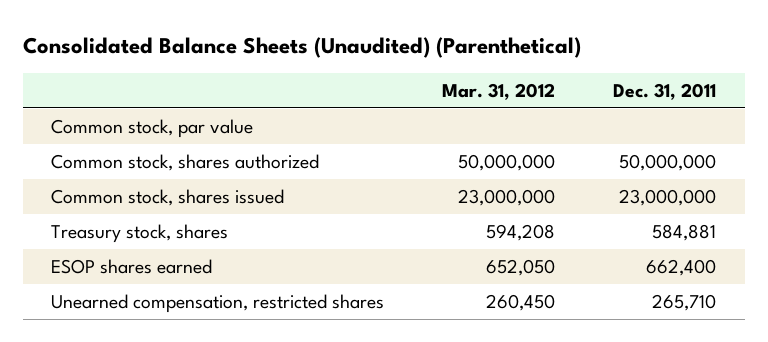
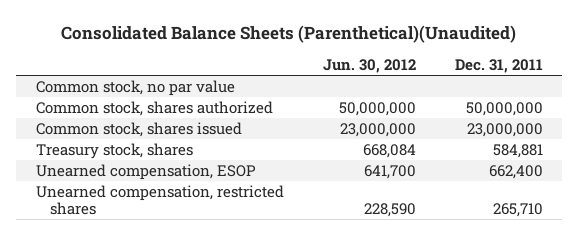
- Consolidated Balance Sheets (Unaudited) (Parenthetical)
+ Consolidated Balance Sheets (Parenthetical)(Unaudited)
- | Mar. 31, 2012 | Dec. 31, 2011
+ | Jun. 30, 2012 | Dec. 31, 2011
- Common stock, par value
+ Common stock, no par value
- ESOP shares earned | 652,050 | 662,400
+ Unearned compensation, ESOP | 641,700 | 662,400

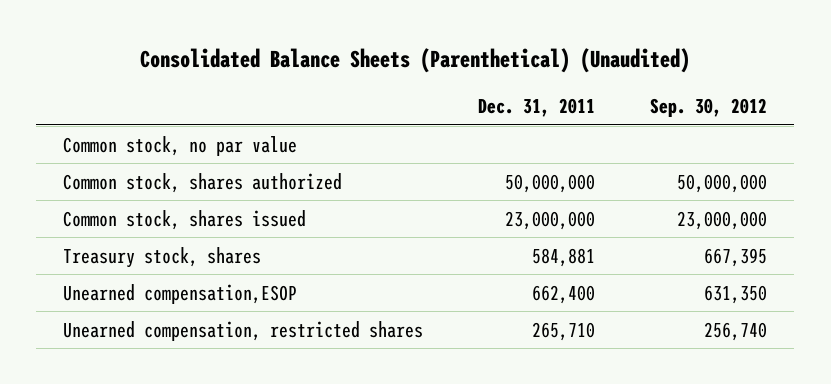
- Consolidated Balance Sheets (Parenthetical)(Unaudited)
+ Consolidated Balance Sheets (Parenthetical) (Unaudited)
- | Jun. 30, 2012 | Dec. 31, 2011
+ | Dec. 31, 2011 | Sep. 30, 2012
- Unearned compensation, ESOP | 641,700 | 662,400
+ Unearned compensation,ESOP | 662,400 | 631,350

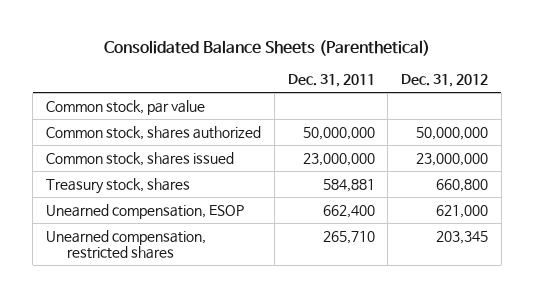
- Consolidated Balance Sheets (Parenthetical) (Unaudited)
+ Consolidated Balance Sheets (Parenthetical)
- | Dec. 31, 2011 | Sep. 30, 2012
+ | Dec. 31, 2011 | Dec. 31, 2012
- Common stock, no par value
+ Common stock, par value
- Unearned compensation,ESOP | 662,400 | 631,350
+ Unearned compensation, ESOP | 662,400 | 621,000

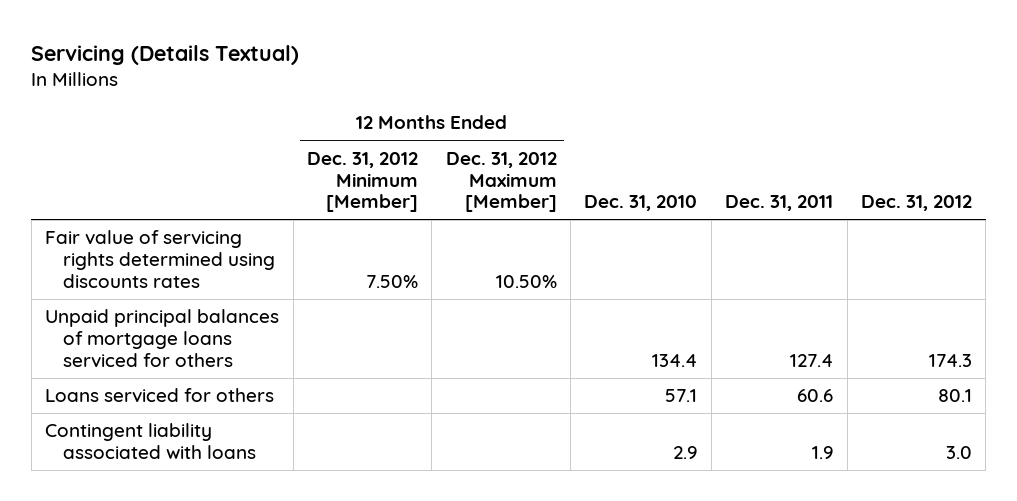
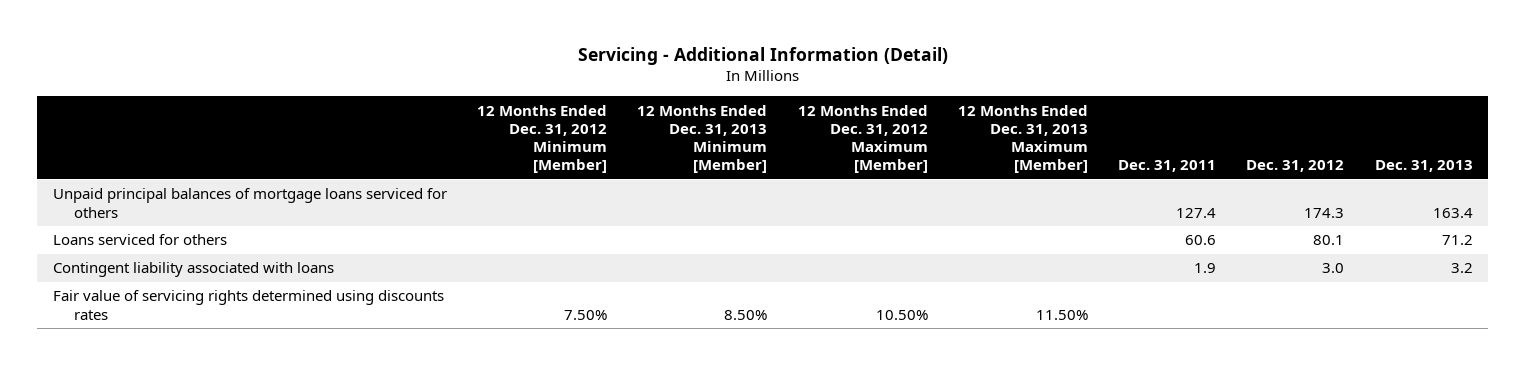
- Servicing (Details Textual)
+ Servicing - Additional Information (Detail)
- | 12 Months Ended Dec. 31, 2012 Minimum [Member] | 12 Months Ended Dec. 31, 2012 Maximum [Member] | Dec. 31, 2010 | Dec. 31, 2011 | Dec. 31, 2012
+ | 12 Months Ended Dec. 31, 2012 Minimum [Member] | 12 Months Ended Dec. 31, 2013 Minimum [Member] | 12 Months Ended Dec. 31, 2012 Maximum [Member] | 12 Months Ended Dec. 31, 2013 Maximum [Member] | Dec. 31, 2011 | Dec. 31, 2012 | Dec. 31, 2013
moved down: Fair value of servicing rights determined using discounts rates | 7.50% | 8.50% | 10.50% | 11.50% | | |

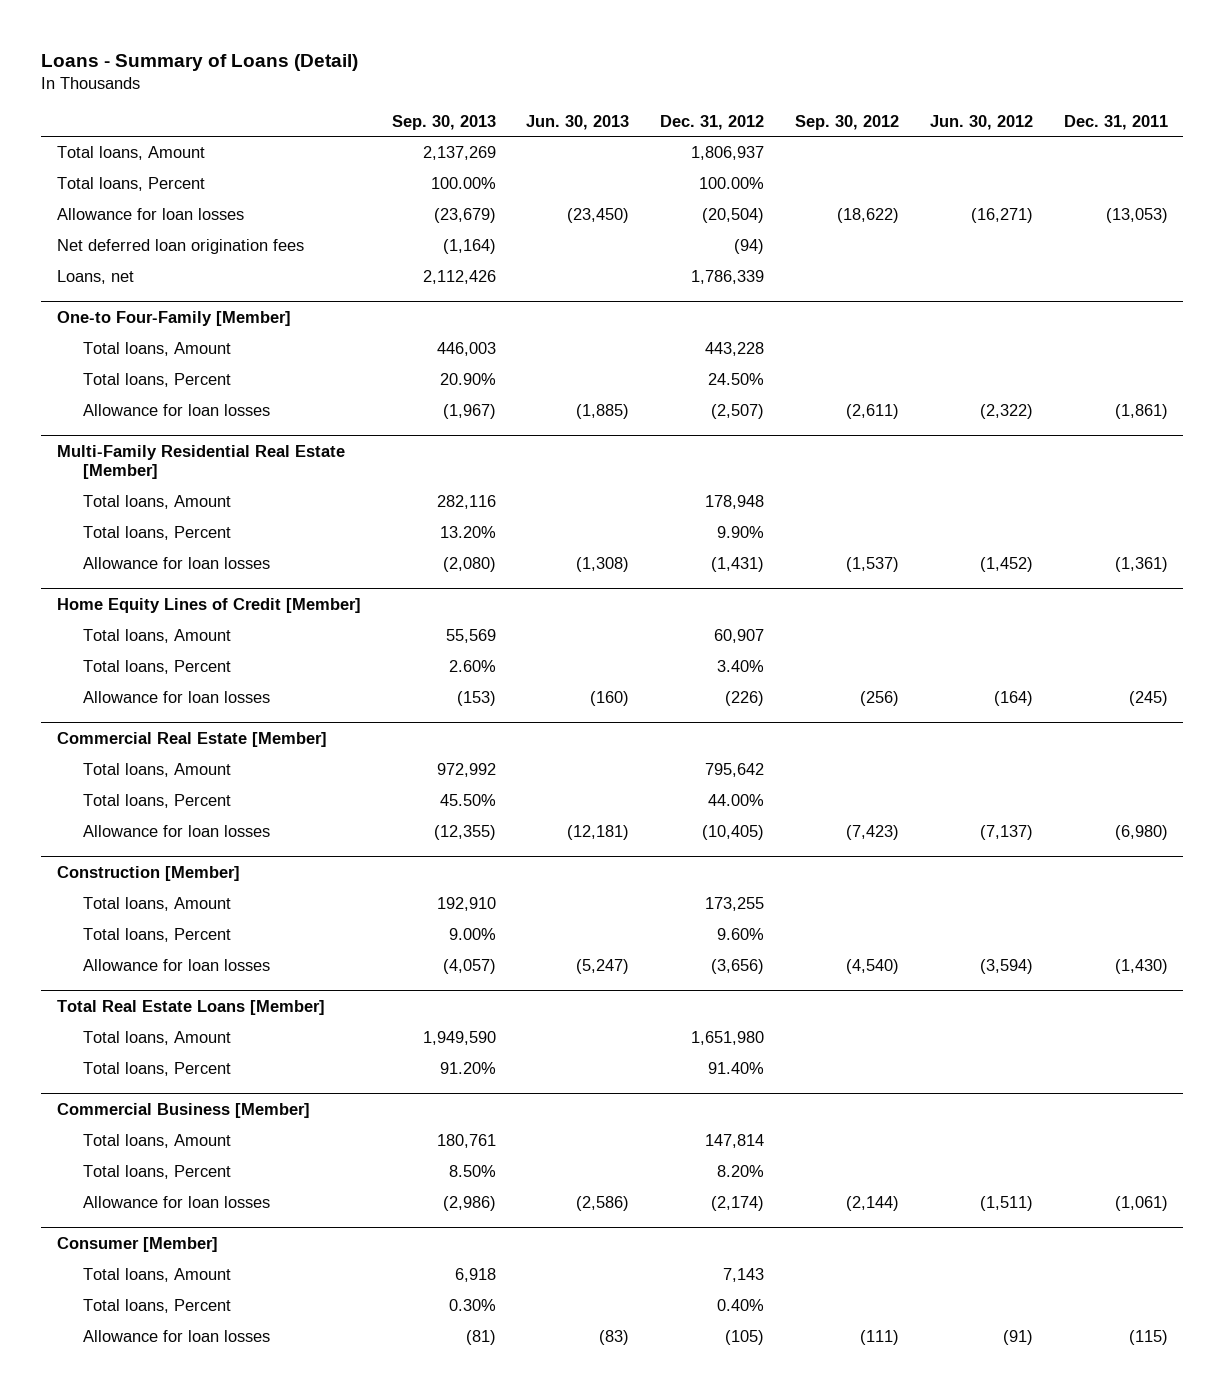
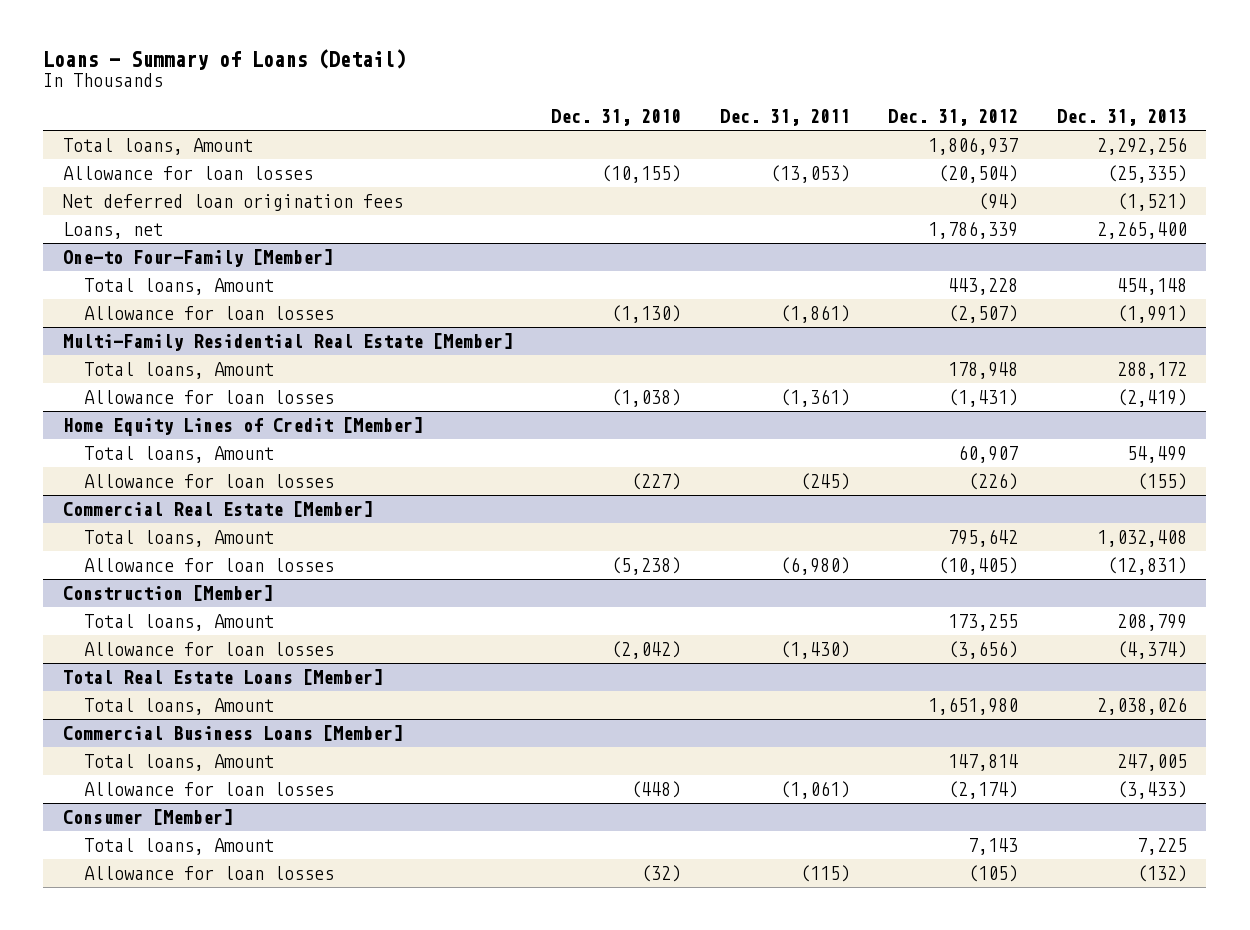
- | Sep. 30, 2013 | Jun. 30, 2013 | Dec. 31, 2012 | Sep. 30, 2012 | Jun. 30, 2012 | Dec. 31, 2011
+ | Dec. 31, 2010 | Dec. 31, 2011 | Dec. 31, 2012 | Dec. 31, 2013
- Total loans, Percent | 100.00% | | 100.00% | | |
@ One-to Four-Family [Member]
- Total loans, Percent | 20.90% | | 24.50% | | |
@ Multi-Family Residential Real Estate [Member]
- Total loans, Percent | 13.20% | | 9.90% | | |
@ Home Equity Lines of Credit [Member]
- Total loans, Percent | 2.60% | | 3.40% | | |
@ Commercial Real Estate [Member]
- Total loans, Percent | 45.50% | | 44.00% | | |
@ Construction [Member]
- Total loans, Percent | 9.00% | | 9.60% | | |
@ Total Real Estate Loans [Member]
- Total loans, Percent | 91.20% | | 91.40% | | |
- Commercial Business [Member]
+ Commercial Business Loans [Member]
- Total loans, Percent | 8.50% | | 8.20% | | |
@ Consumer [Member]
- Total loans, Percent | 0.30% | | 0.40% | | |

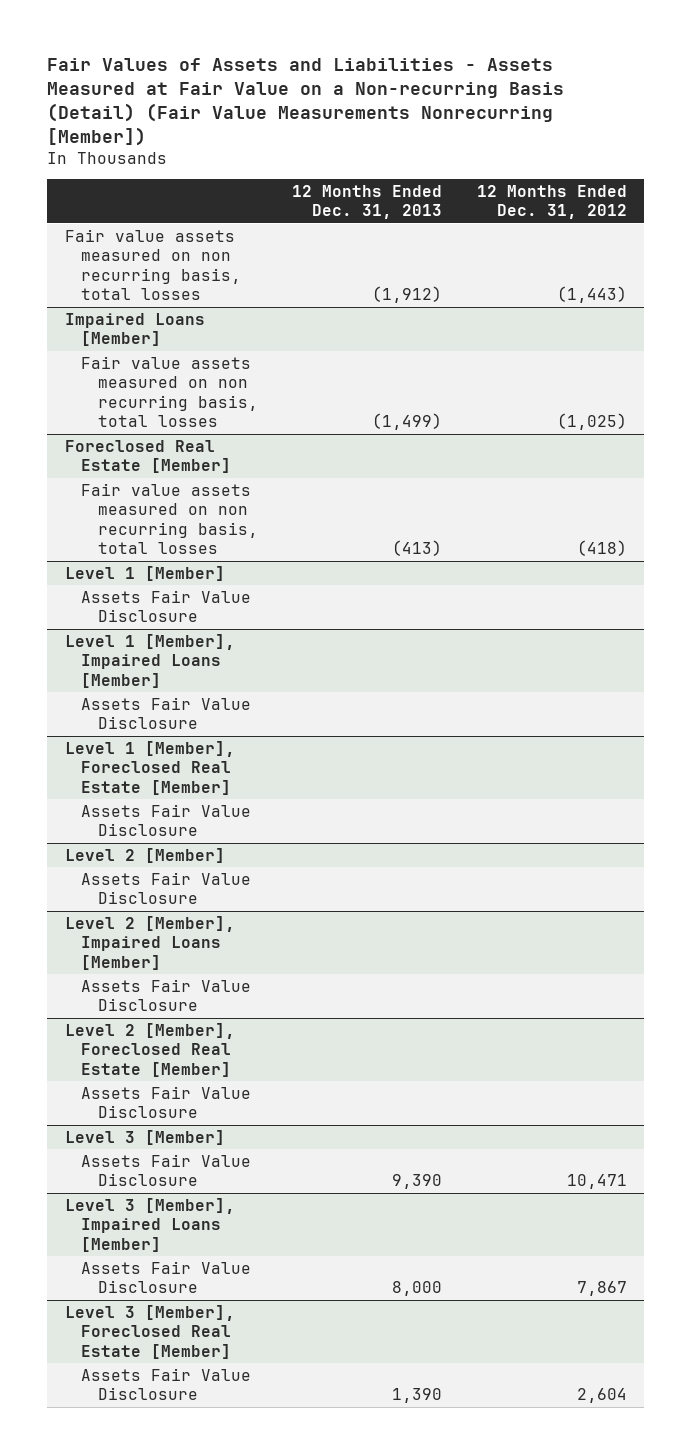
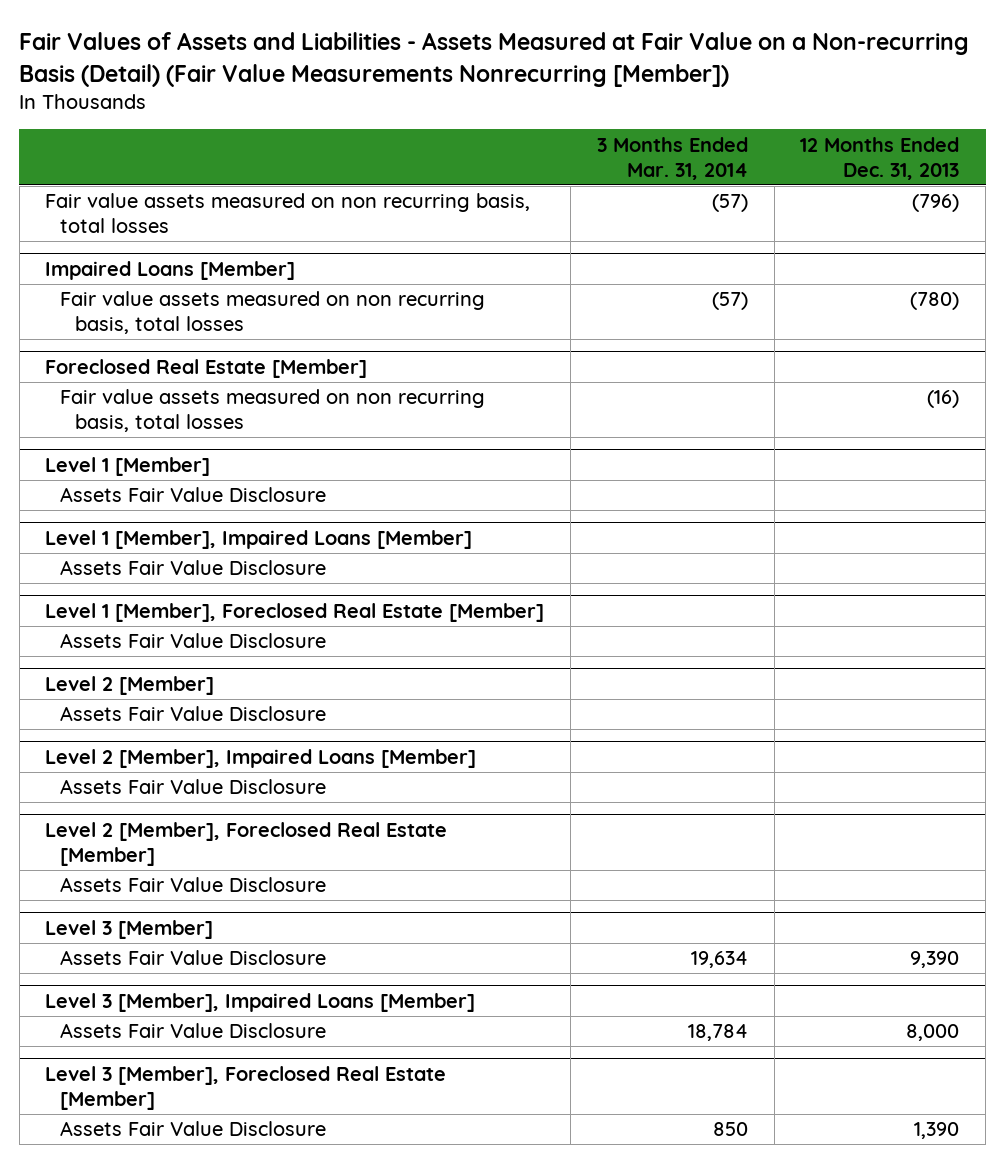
- | 12 Months Ended Dec. 31, 2013 | 12 Months Ended Dec. 31, 2012
+ | 3 Months Ended Mar. 31, 2014 | 12 Months Ended Dec. 31, 2013
- Fair value assets measured on non recurring basis, total losses | (1,912) | (1,443)
+ Fair value assets measured on non recurring basis, total losses | (57) | (796)
@ Impaired Loans [Member]
- Fair value assets measured on non recurring basis, total losses | (1,499) | (1,025)
+ Fair value assets measured on non recurring basis, total losses | (57) | (780)
@ Foreclosed Real Estate [Member]
- Fair value assets measured on non recurring basis, total losses | (413) | (418)
+ Fair value assets measured on non recurring basis, total losses | | (16)

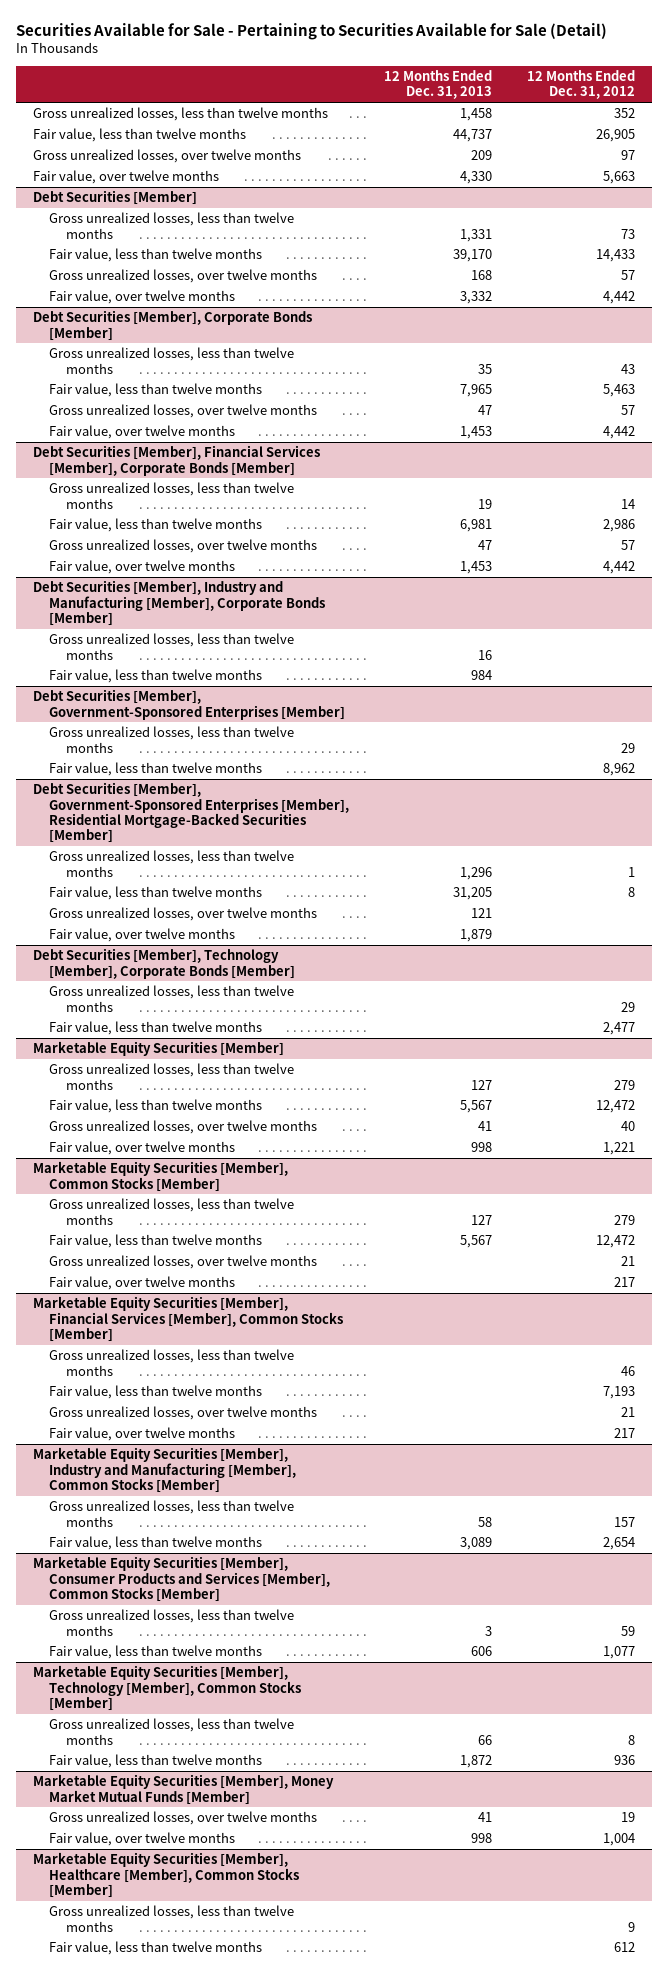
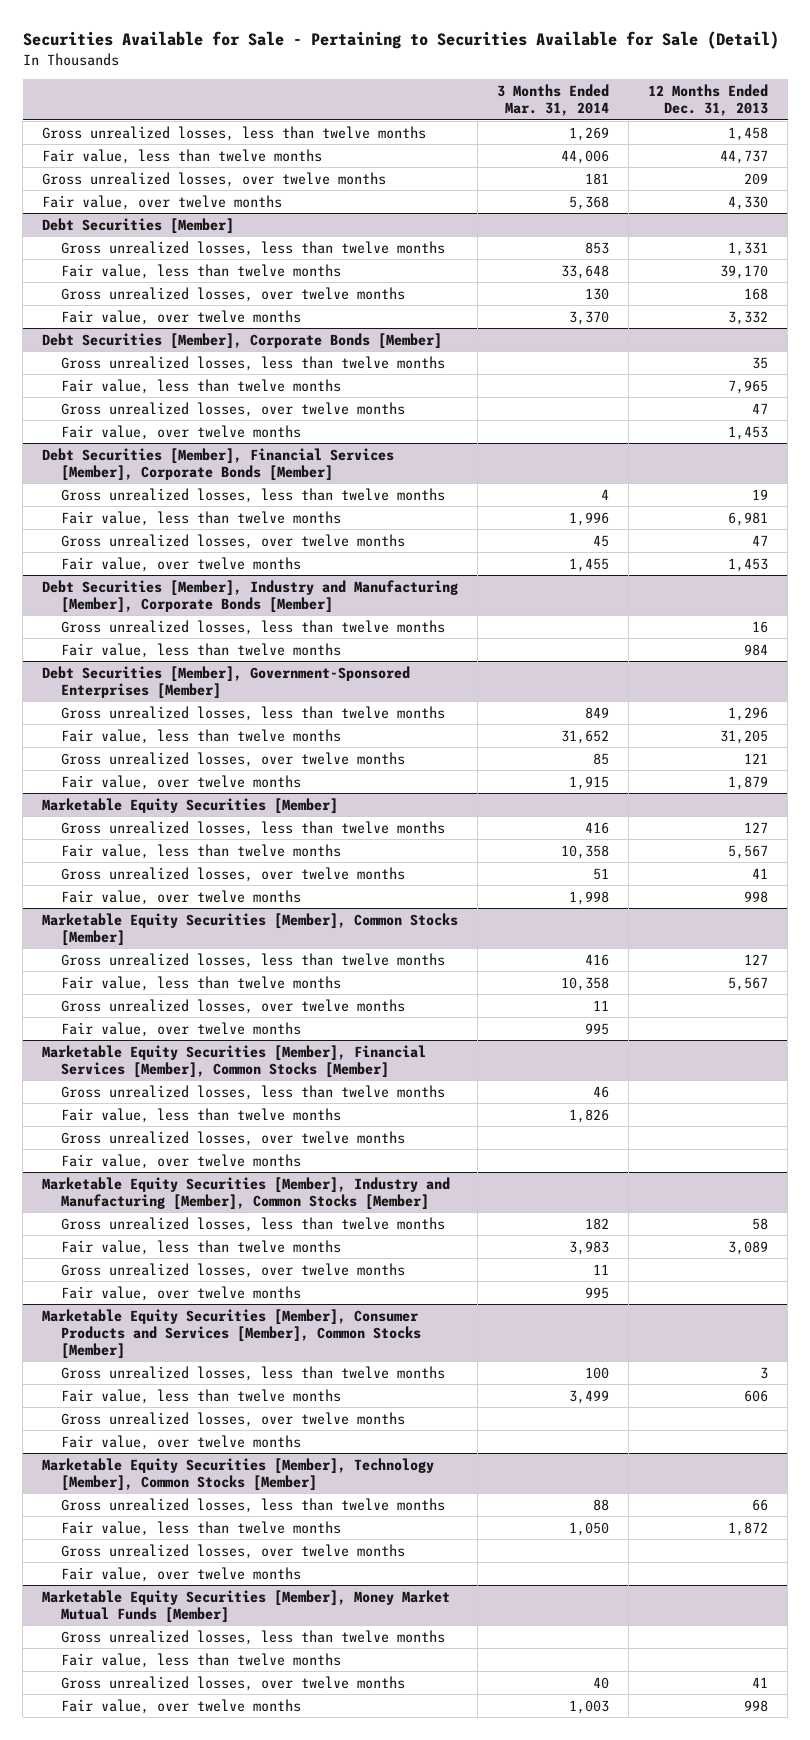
- | 12 Months Ended Dec. 31, 2013 | 12 Months Ended Dec. 31, 2012
+ | 3 Months Ended Mar. 31, 2014 | 12 Months Ended Dec. 31, 2013
@ Debt Securities [Member], Government-Sponsored Enterprises [Member]
- Gross unrealized losses, less than twelve months | | 29
- Fair value, less than twelve months | | 8,962
- Debt Securities [Member], Government-Sponsored Enterprises [Member], Residential Mortgage-Backed Securities [Member]
- Debt Securities [Member], Technology [Member], Corporate Bonds [Member]
- Gross unrealized losses, less than twelve months | | 29
- Fair value, less than twelve months | | 2,477
@ Marketable Equity Securities [Member], Industry and Manufacturing [Member], Common Stocks [Member]
+ Gross unrealized losses, over twelve months | 11 |
+ Fair value, over twelve months | 995 |
@ Marketable Equity Securities [Member], Consumer Products and Services [Member], Common Stocks [Member]
+ Gross unrealized losses, over twelve months
+ Fair value, over twelve months
@ Marketable Equity Securities [Member], Technology [Member], Common Stocks [Member]
+ Gross unrealized losses, over twelve months
+ Fair value, over twelve months
- Marketable Equity Securities [Member], Healthcare [Member], Common Stocks [Member]
@ Marketable Equity Securities [Member], Money Market Mutual Funds [Member]
moved down: Gross unrealized losses, over twelve months | 40 | 41
moved down: Fair value, over twelve months | 1,003 | 998

